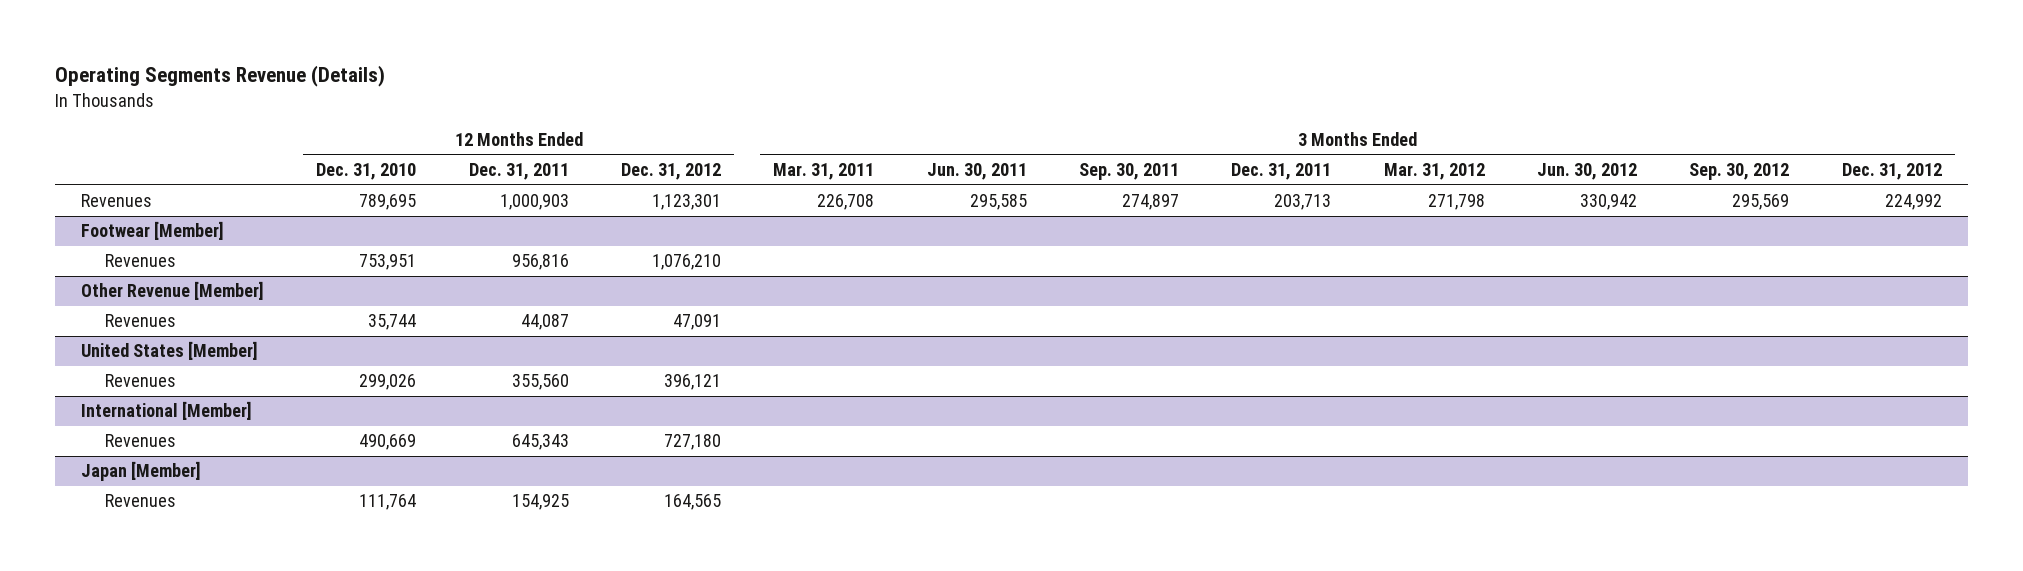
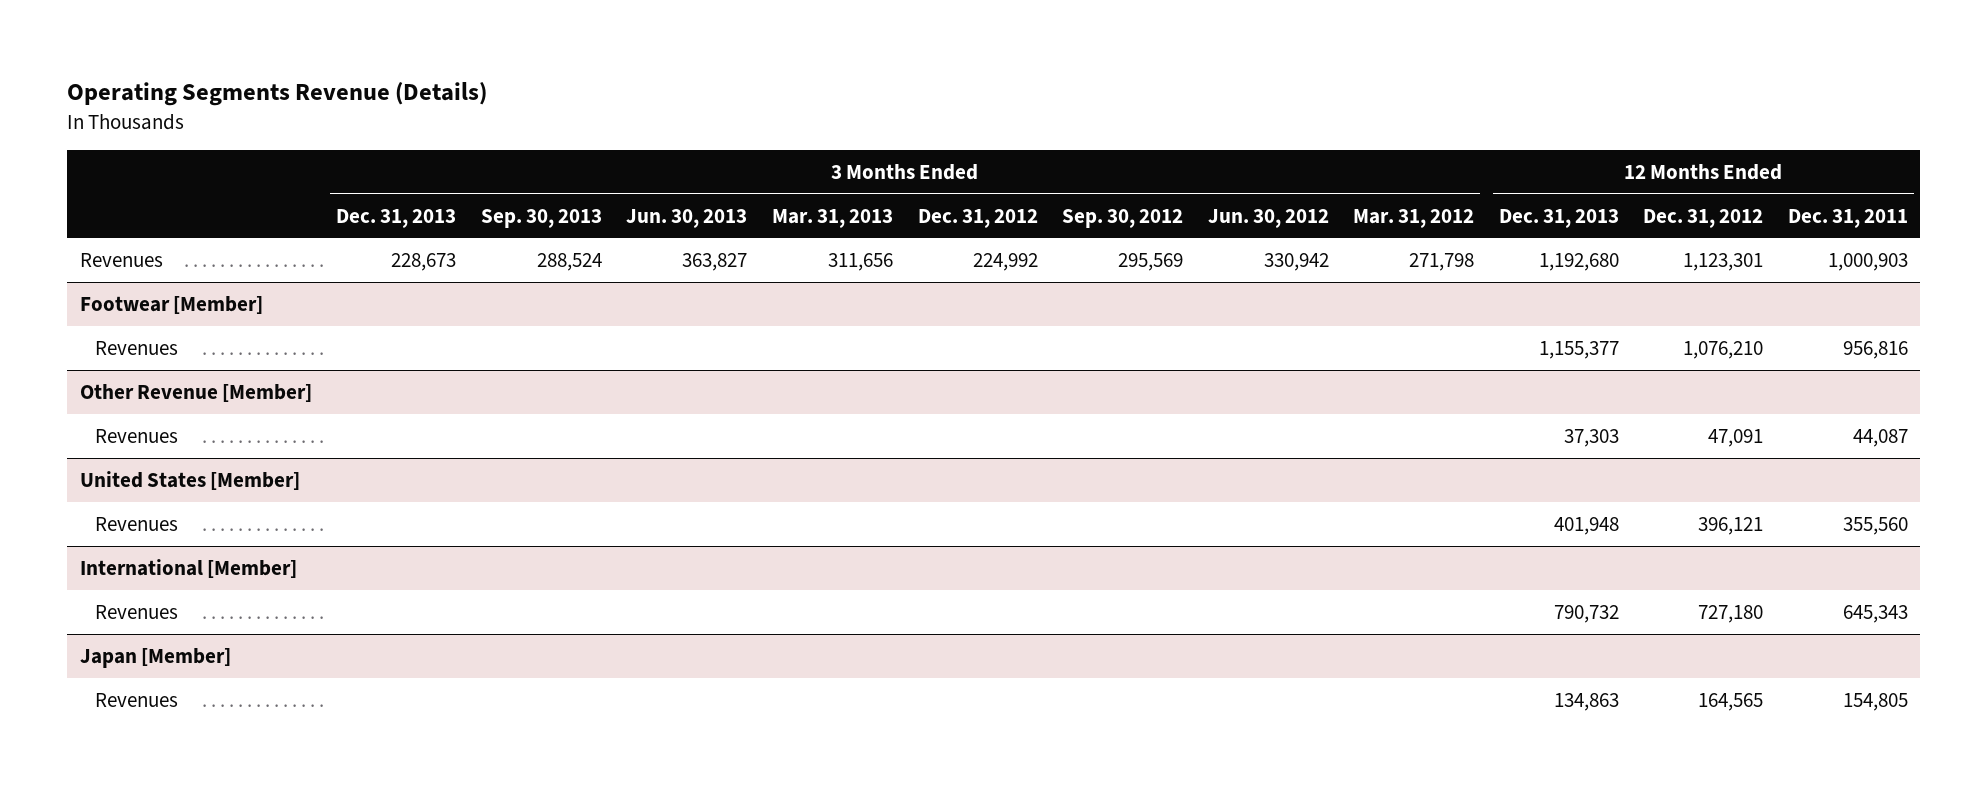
- | 12 Months Ended Dec. 31, 2010 | 12 Months Ended Dec. 31, 2011 | 12 Months Ended Dec. 31, 2012 | 3 Months Ended Mar. 31, 2011 | 3 Months Ended Jun. 30, 2011 | 3 Months Ended Sep. 30, 2011 | 3 Months Ended Dec. 31, 2011 | 3 Months Ended Mar. 31, 2012 | 3 Months Ended Jun. 30, 2012 | 3 Months Ended Sep. 30, 2012 | 3 Months Ended Dec. 31, 2012
+ | 3 Months Ended Dec. 31, 2013 | 3 Months Ended Sep. 30, 2013 | 3 Months Ended Jun. 30, 2013 | 3 Months Ended Mar. 31, 2013 | 3 Months Ended Dec. 31, 2012 | 3 Months Ended Sep. 30, 2012 | 3 Months Ended Jun. 30, 2012 | 3 Months Ended Mar. 31, 2012 | 12 Months Ended Dec. 31, 2013 | 12 Months Ended Dec. 31, 2012 | 12 Months Ended Dec. 31, 2011
@ Japan [Member]
- Revenues | 111,764 | 154,925 | 164,565 | | | | | | | |
+ Revenues | | | | | | | | | 134,863 | 164,565 | 154,805

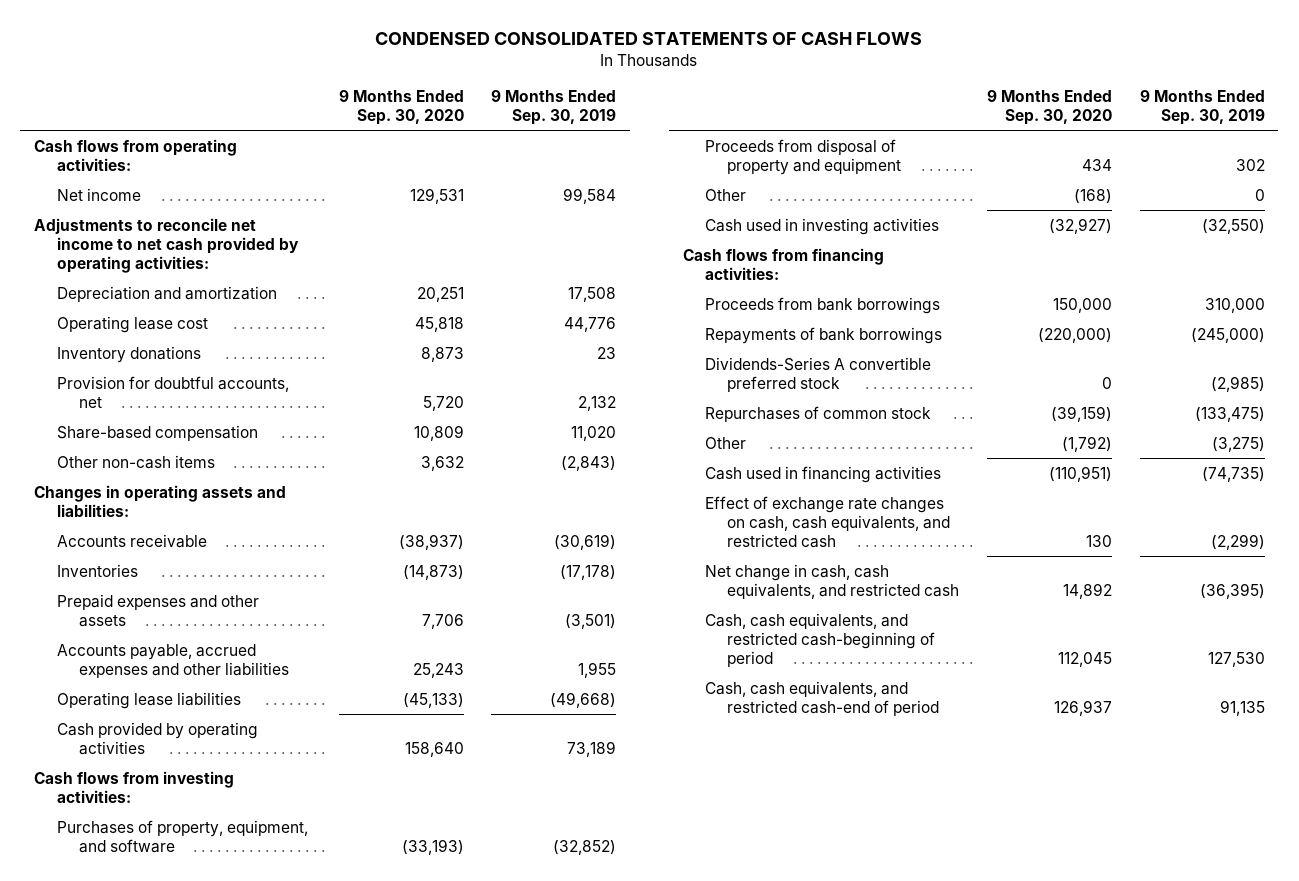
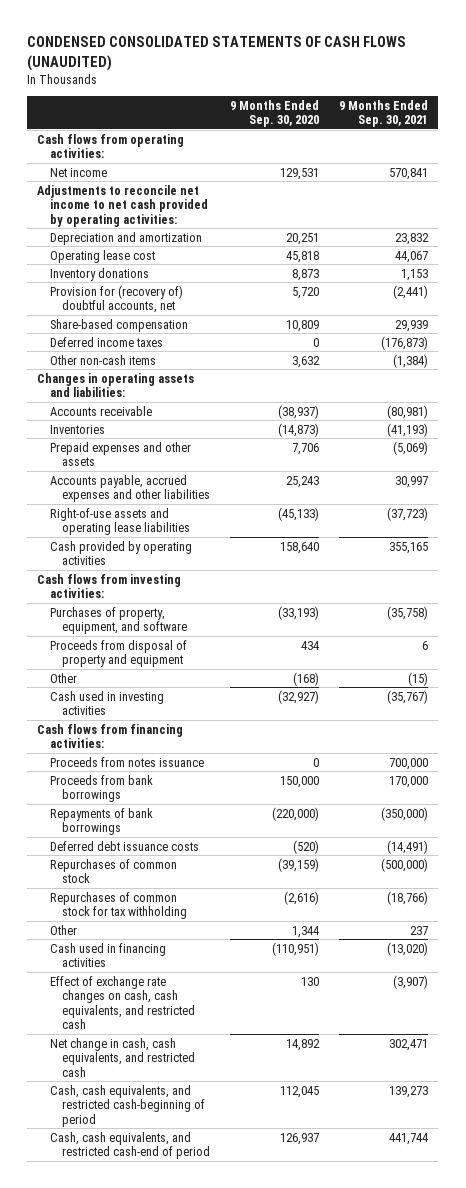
- CONDENSED CONSOLIDATED STATEMENTS OF CASH FLOWS
+ CONDENSED CONSOLIDATED STATEMENTS OF CASH FLOWS (UNAUDITED)
- | 9 Months Ended Sep. 30, 2020 | 9 Months Ended Sep. 30, 2019
+ | 9 Months Ended Sep. 30, 2020 | 9 Months Ended Sep. 30, 2021
- Provision for doubtful accounts, net | 5,720 | 2,132
+ Provision for (recovery of) doubtful accounts, net | 5,720 | (2,441)
+ Deferred income taxes | 0 | (176,873)
- Operating lease liabilities | (45,133) | (49,668)
+ Right-of-use assets and operating lease liabilities | (45,133) | (37,723)
+ Proceeds from notes issuance | 0 | 700,000
- Dividends-Series A convertible preferred stock | 0 | (2,985)
+ Deferred debt issuance costs | (520) | (14,491)
- Other | (1,792) | (3,275)
+ Repurchases of common stock for tax withholding | (2,616) | (18,766)
+ Other | 1,344 | 237

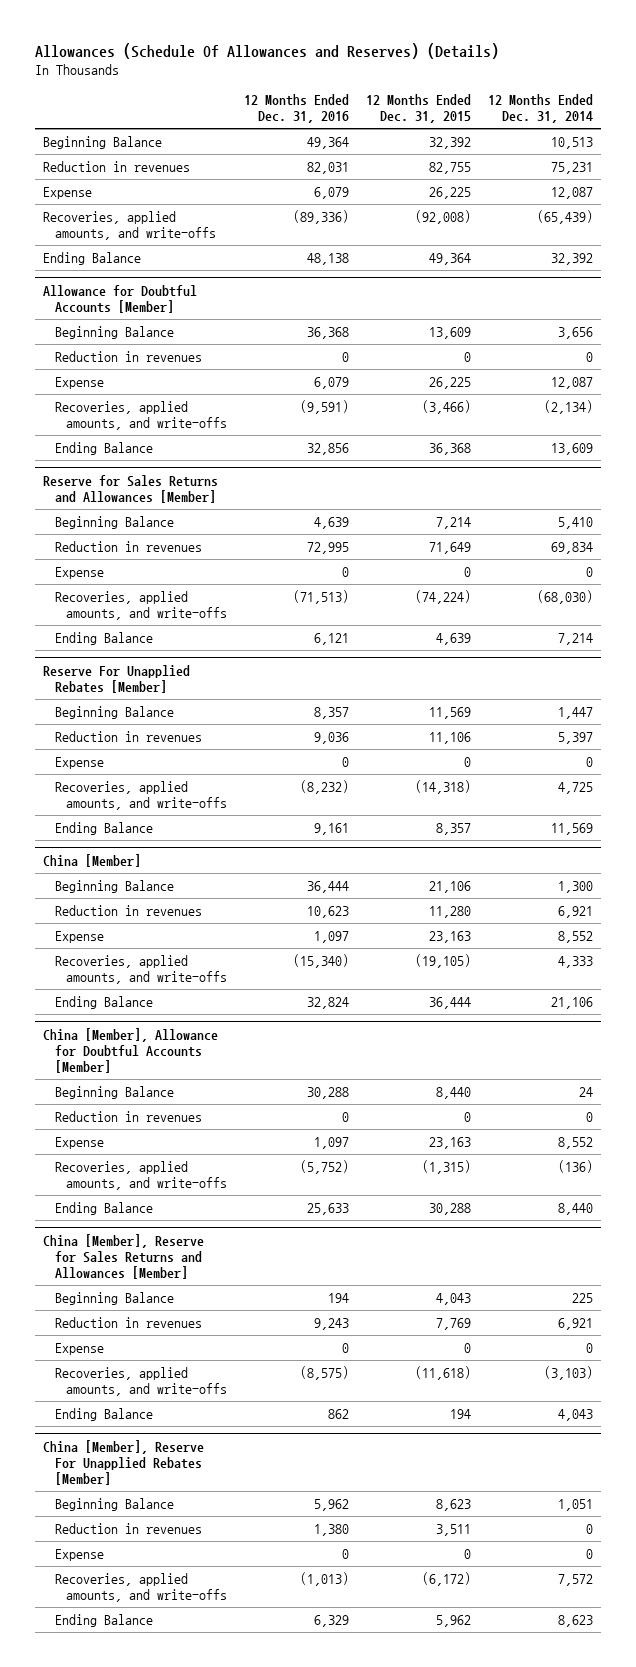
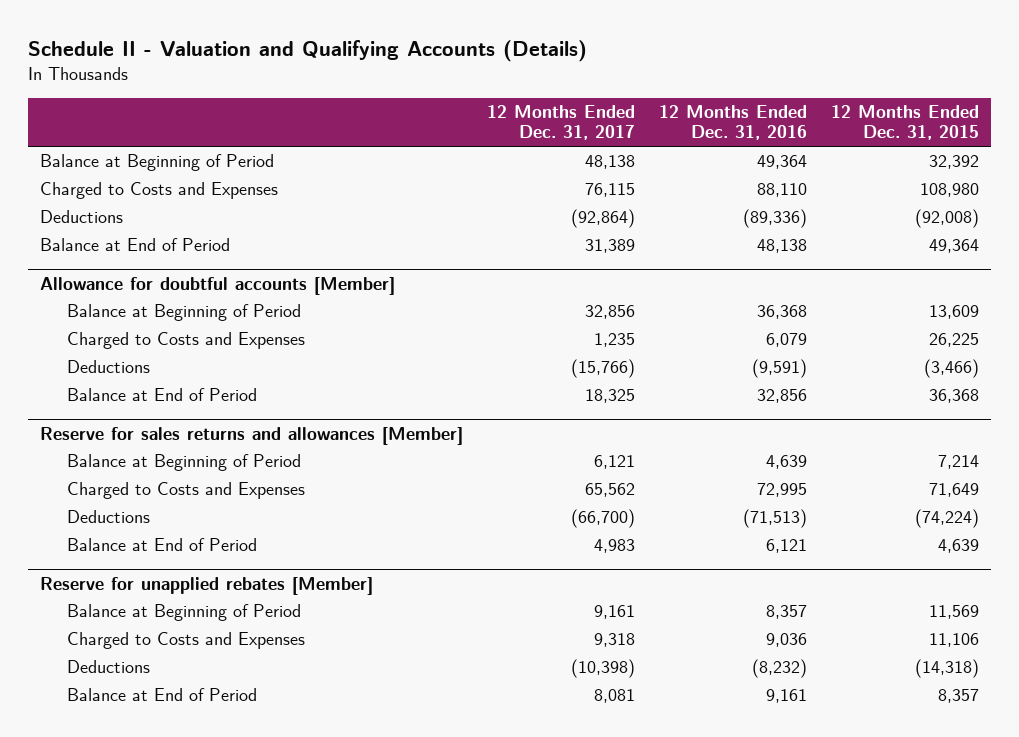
- Allowances (Schedule Of Allowances and Reserves) (Details)
+ Schedule II - Valuation and Qualifying Accounts (Details)
- | 12 Months Ended Dec. 31, 2016 | 12 Months Ended Dec. 31, 2015 | 12 Months Ended Dec. 31, 2014
+ | 12 Months Ended Dec. 31, 2017 | 12 Months Ended Dec. 31, 2016 | 12 Months Ended Dec. 31, 2015
- Beginning Balance | 49,364 | 32,392 | 10,513
- Reduction in revenues | 82,031 | 82,755 | 75,231
- Expense | 6,079 | 26,225 | 12,087
- Recoveries, applied amounts, and write-offs | (89,336) | (92,008) | (65,439)
- Ending Balance | 48,138 | 49,364 | 32,392
- Allowance for Doubtful Accounts [Member]
- Beginning Balance | 36,368 | 13,609 | 3,656
- Reduction in revenues | 0 | 0 | 0
- Expense | 6,079 | 26,225 | 12,087
- Recoveries, applied amounts, and write-offs | (9,591) | (3,466) | (2,134)
- Ending Balance | 32,856 | 36,368 | 13,609
- Reserve for Sales Returns and Allowances [Member]
- Beginning Balance | 4,639 | 7,214 | 5,410
- Reduction in revenues | 72,995 | 71,649 | 69,834
- Expense | 0 | 0 | 0
- Recoveries, applied amounts, and write-offs | (71,513) | (74,224) | (68,030)
- Ending Balance | 6,121 | 4,639 | 7,214
- Reserve For Unapplied Rebates [Member]
- Beginning Balance | 8,357 | 11,569 | 1,447
- Reduction in revenues | 9,036 | 11,106 | 5,397
- Expense | 0 | 0 | 0
- Recoveries, applied amounts, and write-offs | (8,232) | (14,318) | 4,725
- Ending Balance | 9,161 | 8,357 | 11,569
- China [Member]
- Beginning Balance | 36,444 | 21,106 | 1,300
- Reduction in revenues | 10,623 | 11,280 | 6,921
- Expense | 1,097 | 23,163 | 8,552
- Recoveries, applied amounts, and write-offs | (15,340) | (19,105) | 4,333
- Ending Balance | 32,824 | 36,444 | 21,106
- China [Member], Allowance for Doubtful Accounts [Member]
- Beginning Balance | 30,288 | 8,440 | 24
- Reduction in revenues | 0 | 0 | 0
- Expense | 1,097 | 23,163 | 8,552
- Recoveries, applied amounts, and write-offs | (5,752) | (1,315) | (136)
- Ending Balance | 25,633 | 30,288 | 8,440
- China [Member], Reserve for Sales Returns and Allowances [Member]
- Beginning Balance | 194 | 4,043 | 225
- Reduction in revenues | 9,243 | 7,769 | 6,921
- Expense | 0 | 0 | 0
- Recoveries, applied amounts, and write-offs | (8,575) | (11,618) | (3,103)
- Ending Balance | 862 | 194 | 4,043
- China [Member], Reserve For Unapplied Rebates [Member]
- Beginning Balance | 5,962 | 8,623 | 1,051
- Reduction in revenues | 1,380 | 3,511 | 0
- Expense | 0 | 0 | 0
- Recoveries, applied amounts, and write-offs | (1,013) | (6,172) | 7,572
- Ending Balance | 6,329 | 5,962 | 8,623
+ Balance at Beginning of Period | 48,138 | 49,364 | 32,392
+ Charged to Costs and Expenses | 76,115 | 88,110 | 108,980
+ Deductions | (92,864) | (89,336) | (92,008)
+ Balance at End of Period | 31,389 | 48,138 | 49,364
+ Allowance for doubtful accounts [Member]
+ Balance at Beginning of Period | 32,856 | 36,368 | 13,609
+ Charged to Costs and Expenses | 1,235 | 6,079 | 26,225
+ Deductions | (15,766) | (9,591) | (3,466)
+ Balance at End of Period | 18,325 | 32,856 | 36,368
+ Reserve for sales returns and allowances [Member]
+ Balance at Beginning of Period | 6,121 | 4,639 | 7,214
+ Charged to Costs and Expenses | 65,562 | 72,995 | 71,649
+ Deductions | (66,700) | (71,513) | (74,224)
+ Balance at End of Period | 4,983 | 6,121 | 4,639
+ Reserve for unapplied rebates [Member]
+ Balance at Beginning of Period | 9,161 | 8,357 | 11,569
+ Charged to Costs and Expenses | 9,318 | 9,036 | 11,106
+ Deductions | (10,398) | (8,232) | (14,318)
+ Balance at End of Period | 8,081 | 9,161 | 8,357

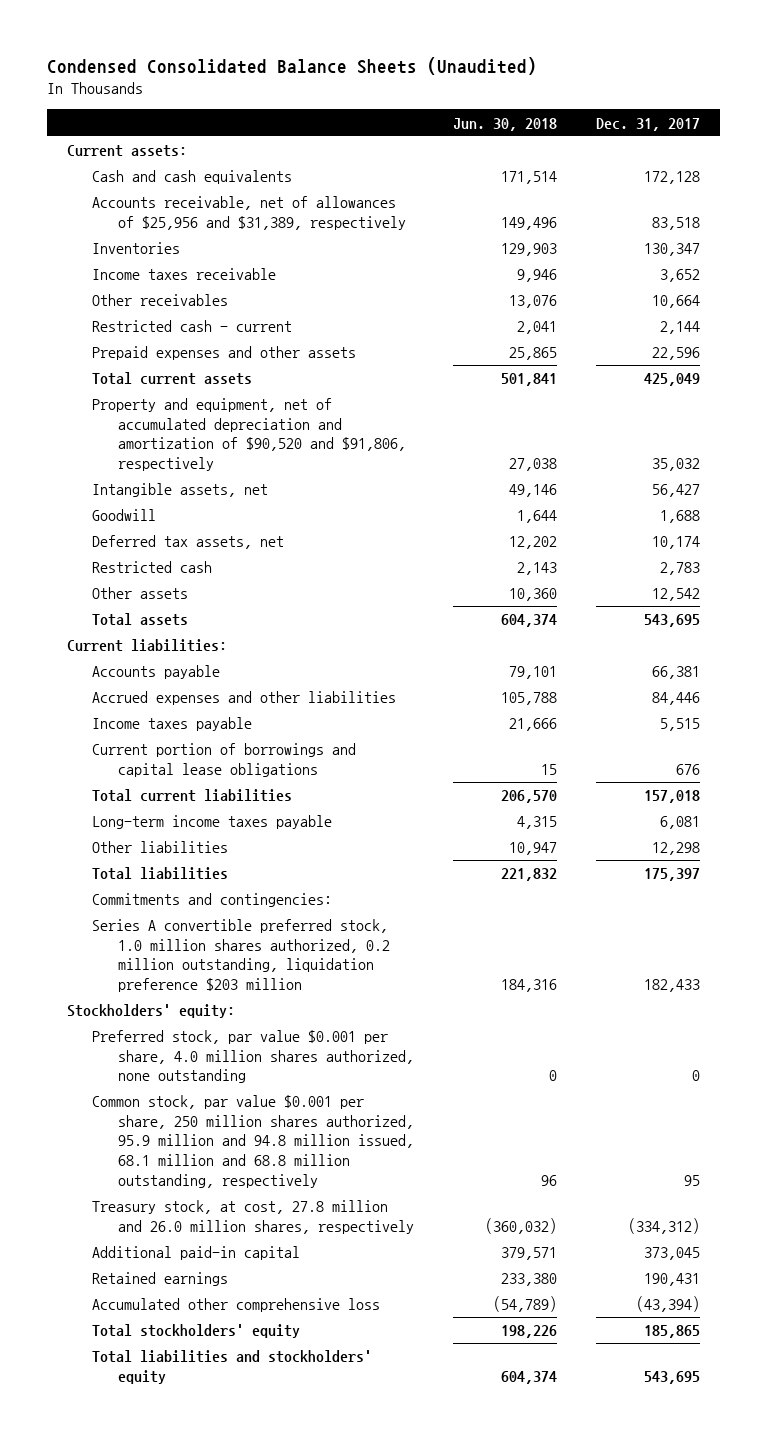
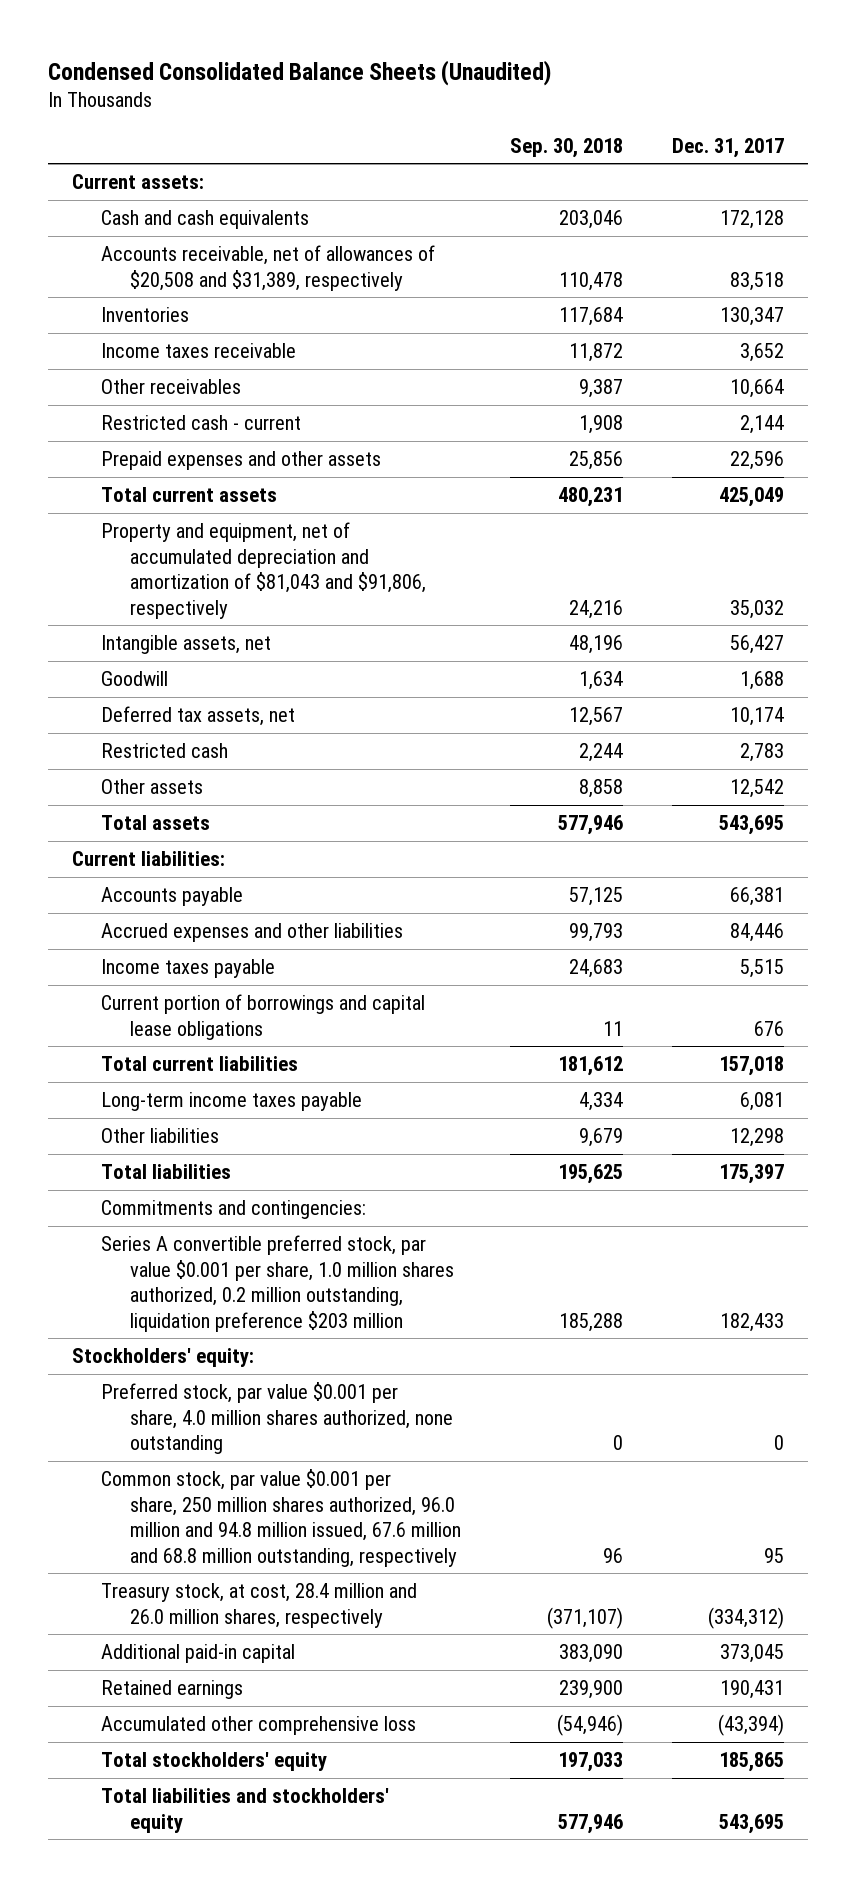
- | Jun. 30, 2018 | Dec. 31, 2017
+ | Sep. 30, 2018 | Dec. 31, 2017
- Accounts receivable, net of allowances of $25,956 and $31,389, respectively | 149,496 | 83,518
+ Accounts receivable, net of allowances of $20,508 and $31,389, respectively | 110,478 | 83,518
- Property and equipment, net of accumulated depreciation and amortization of $90,520 and $91,806, respectively | 27,038 | 35,032
+ Property and equipment, net of accumulated depreciation and amortization of $81,043 and $91,806, respectively | 24,216 | 35,032
- Series A convertible preferred stock, 1.0 million shares authorized, 0.2 million outstanding, liquidation preference $203 million | 184,316 | 182,433
+ Series A convertible preferred stock, par value $0.001 per share, 1.0 million shares authorized, 0.2 million outstanding, liquidation preference $203 million | 185,288 | 182,433
- Common stock, par value $0.001 per share, 250 million shares authorized, 95.9 million and 94.8 million issued, 68.1 million and 68.8 million outstanding, respectively | 96 | 95
- Treasury stock, at cost, 27.8 million and 26.0 million shares, respectively | (360,032) | (334,312)
+ Common stock, par value $0.001 per share, 250 million shares authorized, 96.0 million and 94.8 million issued, 67.6 million and 68.8 million outstanding, respectively | 96 | 95
+ Treasury stock, at cost, 28.4 million and 26.0 million shares, respectively | (371,107) | (334,312)

